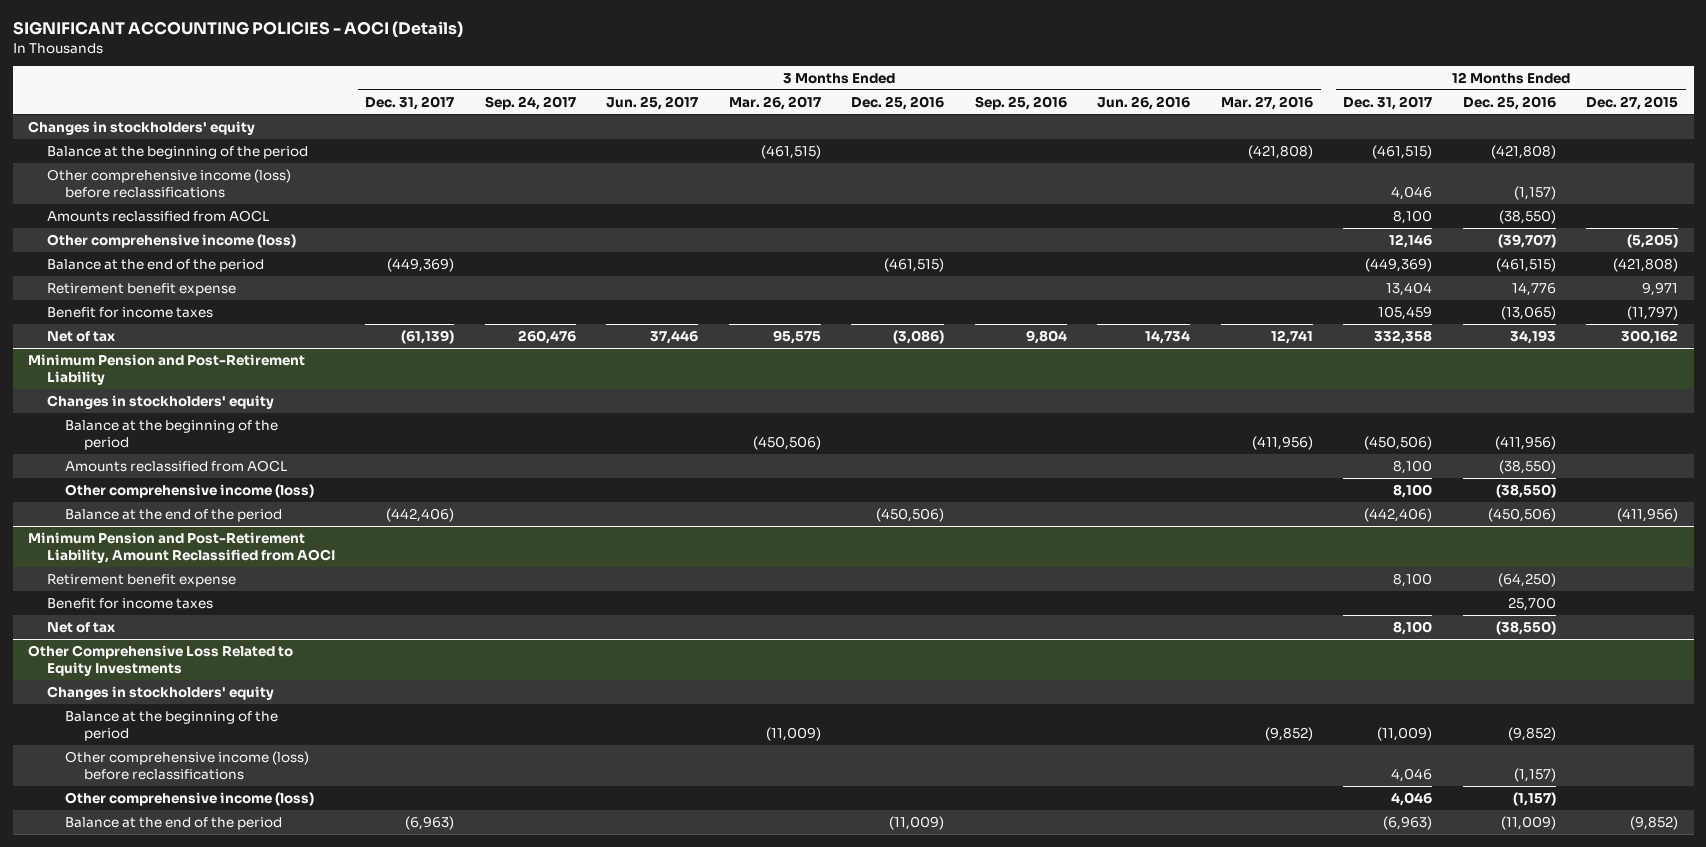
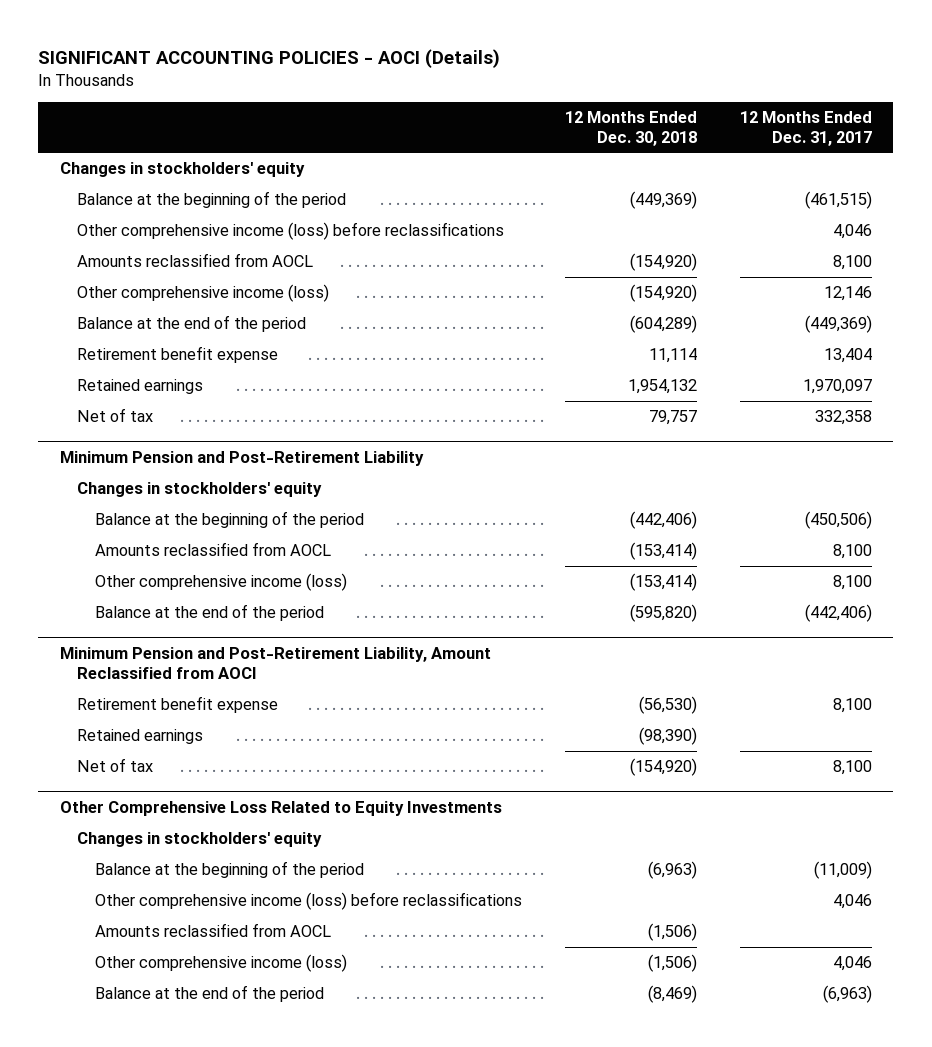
- | 3 Months Ended Dec. 31, 2017 | 3 Months Ended Sep. 24, 2017 | 3 Months Ended Jun. 25, 2017 | 3 Months Ended Mar. 26, 2017 | 3 Months Ended Dec. 25, 2016 | 3 Months Ended Sep. 25, 2016 | 3 Months Ended Jun. 26, 2016 | 3 Months Ended Mar. 27, 2016 | 12 Months Ended Dec. 31, 2017 | 12 Months Ended Dec. 25, 2016 | 12 Months Ended Dec. 27, 2015
+ | 12 Months Ended Dec. 30, 2018 | 12 Months Ended Dec. 31, 2017
- Benefit for income taxes | | | | | | | | | 105,459 | (13,065) | (11,797)
+ Retained earnings | 1,954,132 | 1,970,097
@ Minimum Pension and Post-Retirement Liability, Amount Reclassified from AOCI
- Benefit for income taxes | | | | | | | | | | 25,700 |
+ Retained earnings | (98,390) |
@ Other Comprehensive Loss Related to Equity Investments
+ Amounts reclassified from AOCL | (1,506) |

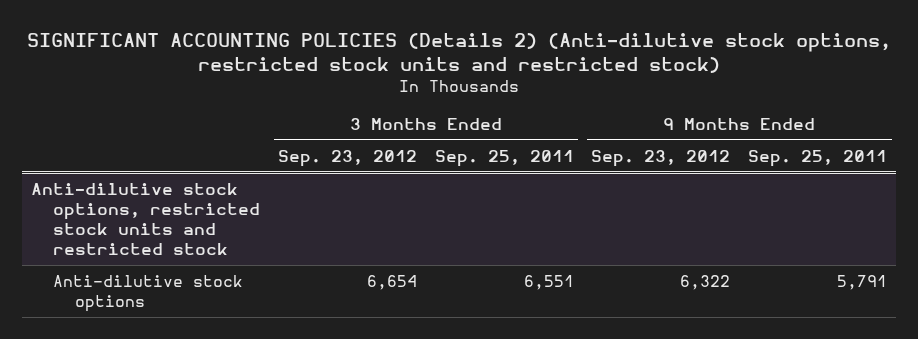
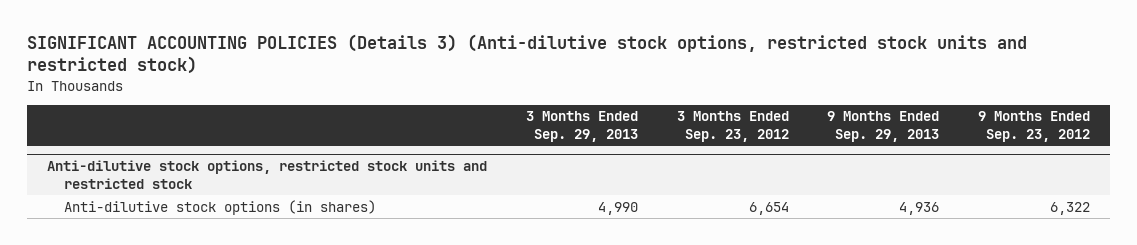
- SIGNIFICANT ACCOUNTING POLICIES (Details 2) (Anti-dilutive stock options, restricted stock units and restricted stock)
+ SIGNIFICANT ACCOUNTING POLICIES (Details 3) (Anti-dilutive stock options, restricted stock units and restricted stock)
- | 3 Months Ended Sep. 23, 2012 | 3 Months Ended Sep. 25, 2011 | 9 Months Ended Sep. 23, 2012 | 9 Months Ended Sep. 25, 2011
+ | 3 Months Ended Sep. 29, 2013 | 3 Months Ended Sep. 23, 2012 | 9 Months Ended Sep. 29, 2013 | 9 Months Ended Sep. 23, 2012
@ Anti-dilutive stock options, restricted stock units and restricted stock
- Anti-dilutive stock options | 6,654 | 6,551 | 6,322 | 5,791
+ Anti-dilutive stock options (in shares) | 4,990 | 6,654 | 4,936 | 6,322

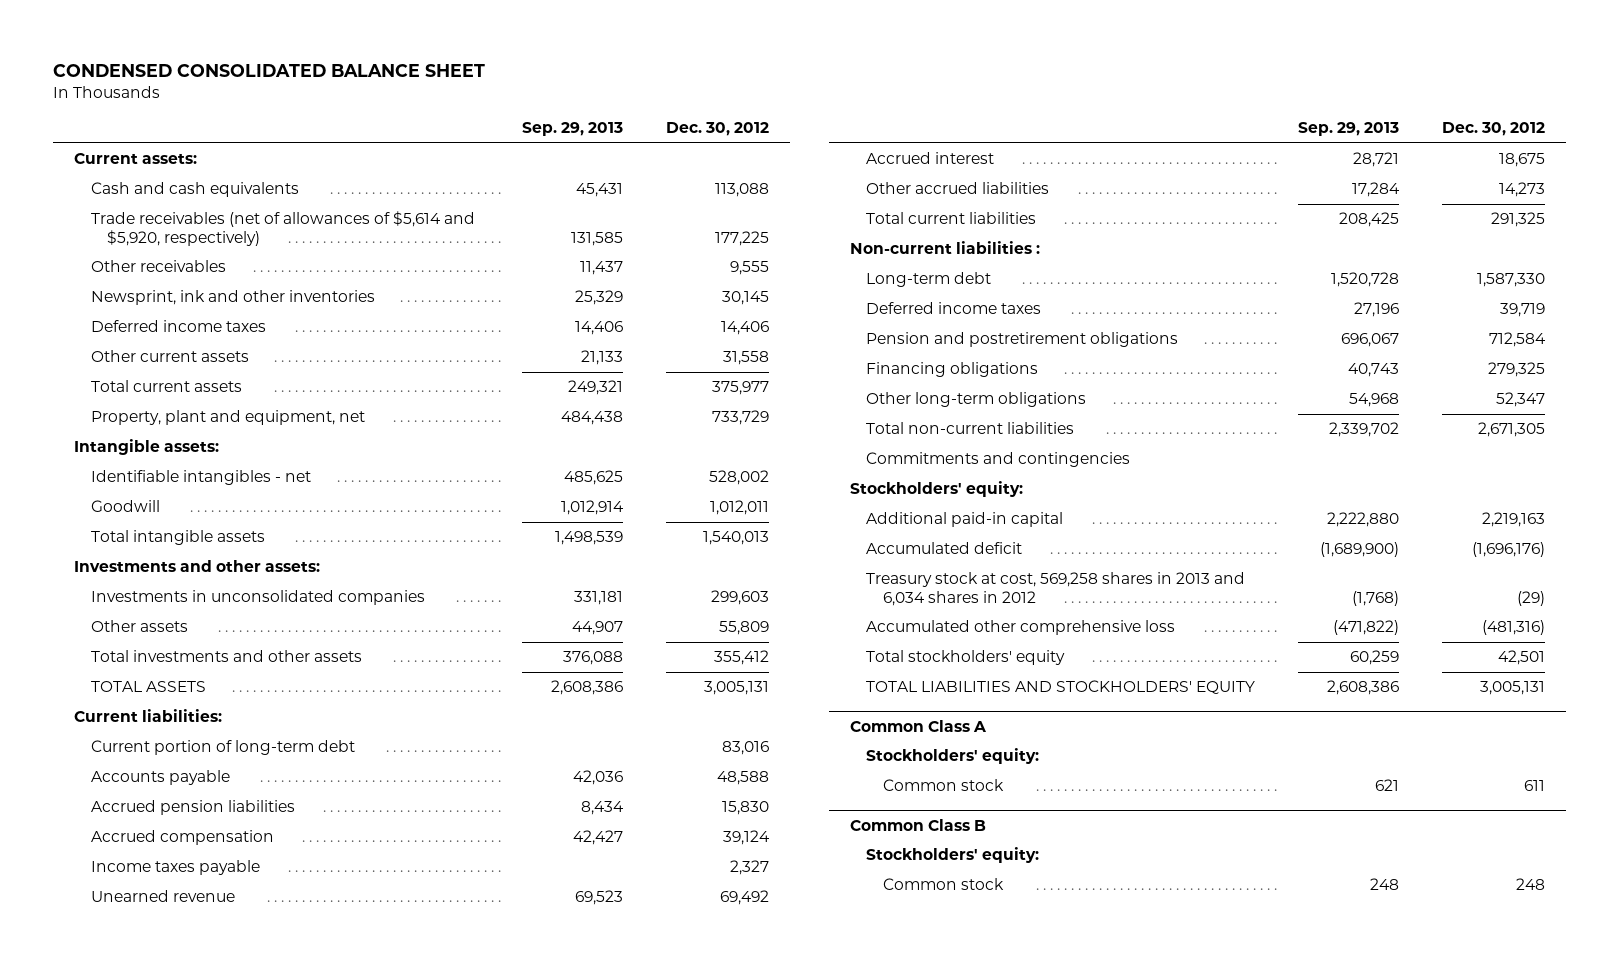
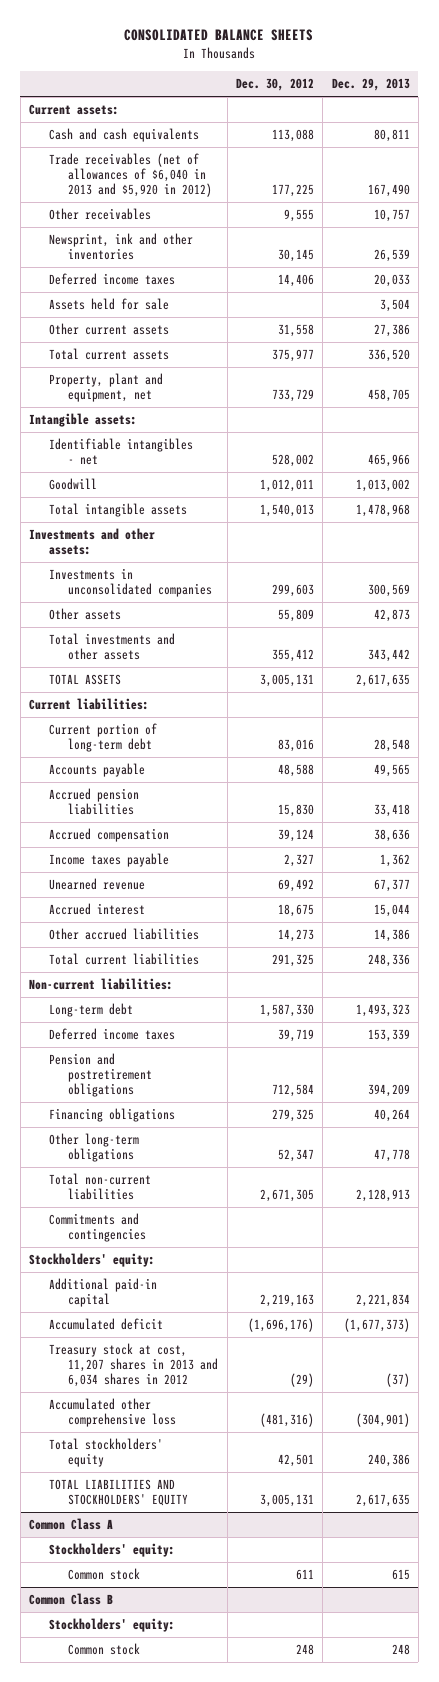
- CONDENSED CONSOLIDATED BALANCE SHEET
+ CONSOLIDATED BALANCE SHEETS
- | Sep. 29, 2013 | Dec. 30, 2012
+ | Dec. 30, 2012 | Dec. 29, 2013
- Trade receivables (net of allowances of $5,614 and $5,920, respectively) | 131,585 | 177,225
+ Trade receivables (net of allowances of $6,040 in 2013 and $5,920 in 2012) | 177,225 | 167,490
+ Assets held for sale | | 3,504
- Non-current liabilities :
+ Non-current liabilities:
- Treasury stock at cost, 569,258 shares in 2013 and 6,034 shares in 2012 | (1,768) | (29)
+ Treasury stock at cost, 11,207 shares in 2013 and 6,034 shares in 2012 | (29) | (37)

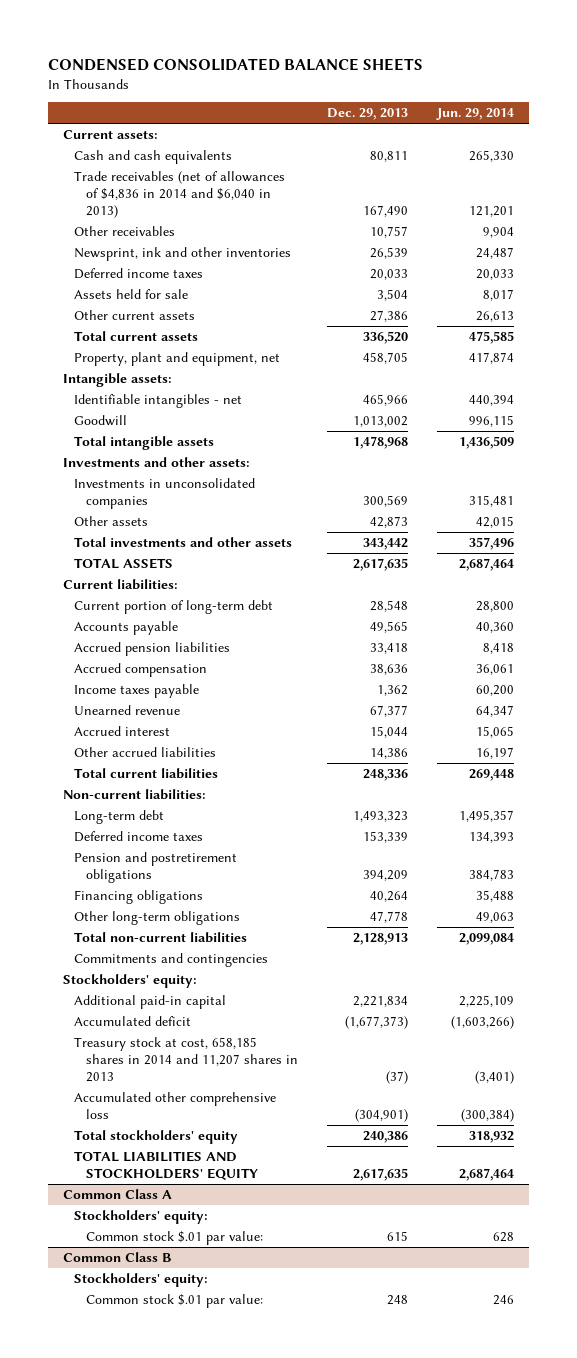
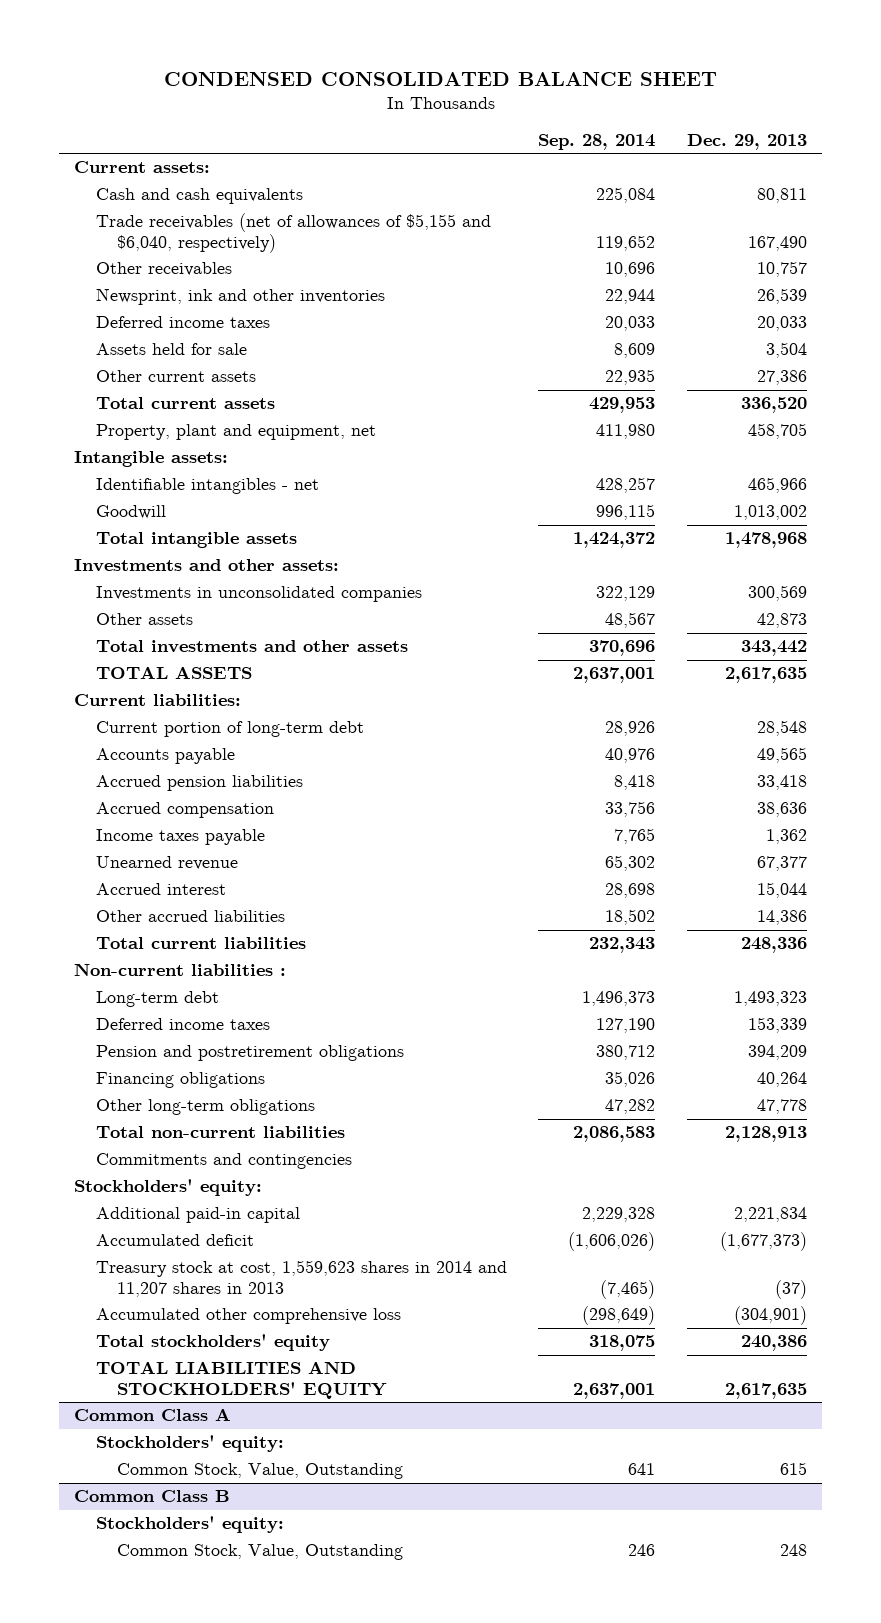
- CONDENSED CONSOLIDATED BALANCE SHEETS
+ CONDENSED CONSOLIDATED BALANCE SHEET
- | Dec. 29, 2013 | Jun. 29, 2014
+ | Sep. 28, 2014 | Dec. 29, 2013
- Trade receivables (net of allowances of $4,836 in 2014 and $6,040 in 2013) | 167,490 | 121,201
+ Trade receivables (net of allowances of $5,155 and $6,040, respectively) | 119,652 | 167,490
- Non-current liabilities:
+ Non-current liabilities :
- Treasury stock at cost, 658,185 shares in 2014 and 11,207 shares in 2013 | (37) | (3,401)
+ Treasury stock at cost, 1,559,623 shares in 2014 and 11,207 shares in 2013 | (7,465) | (37)
@ Common Class A
- Common stock $.01 par value: | 615 | 628
+ Common Stock, Value, Outstanding | 641 | 615
@ Common Class B
- Common stock $.01 par value: | 248 | 246
+ Common Stock, Value, Outstanding | 246 | 248

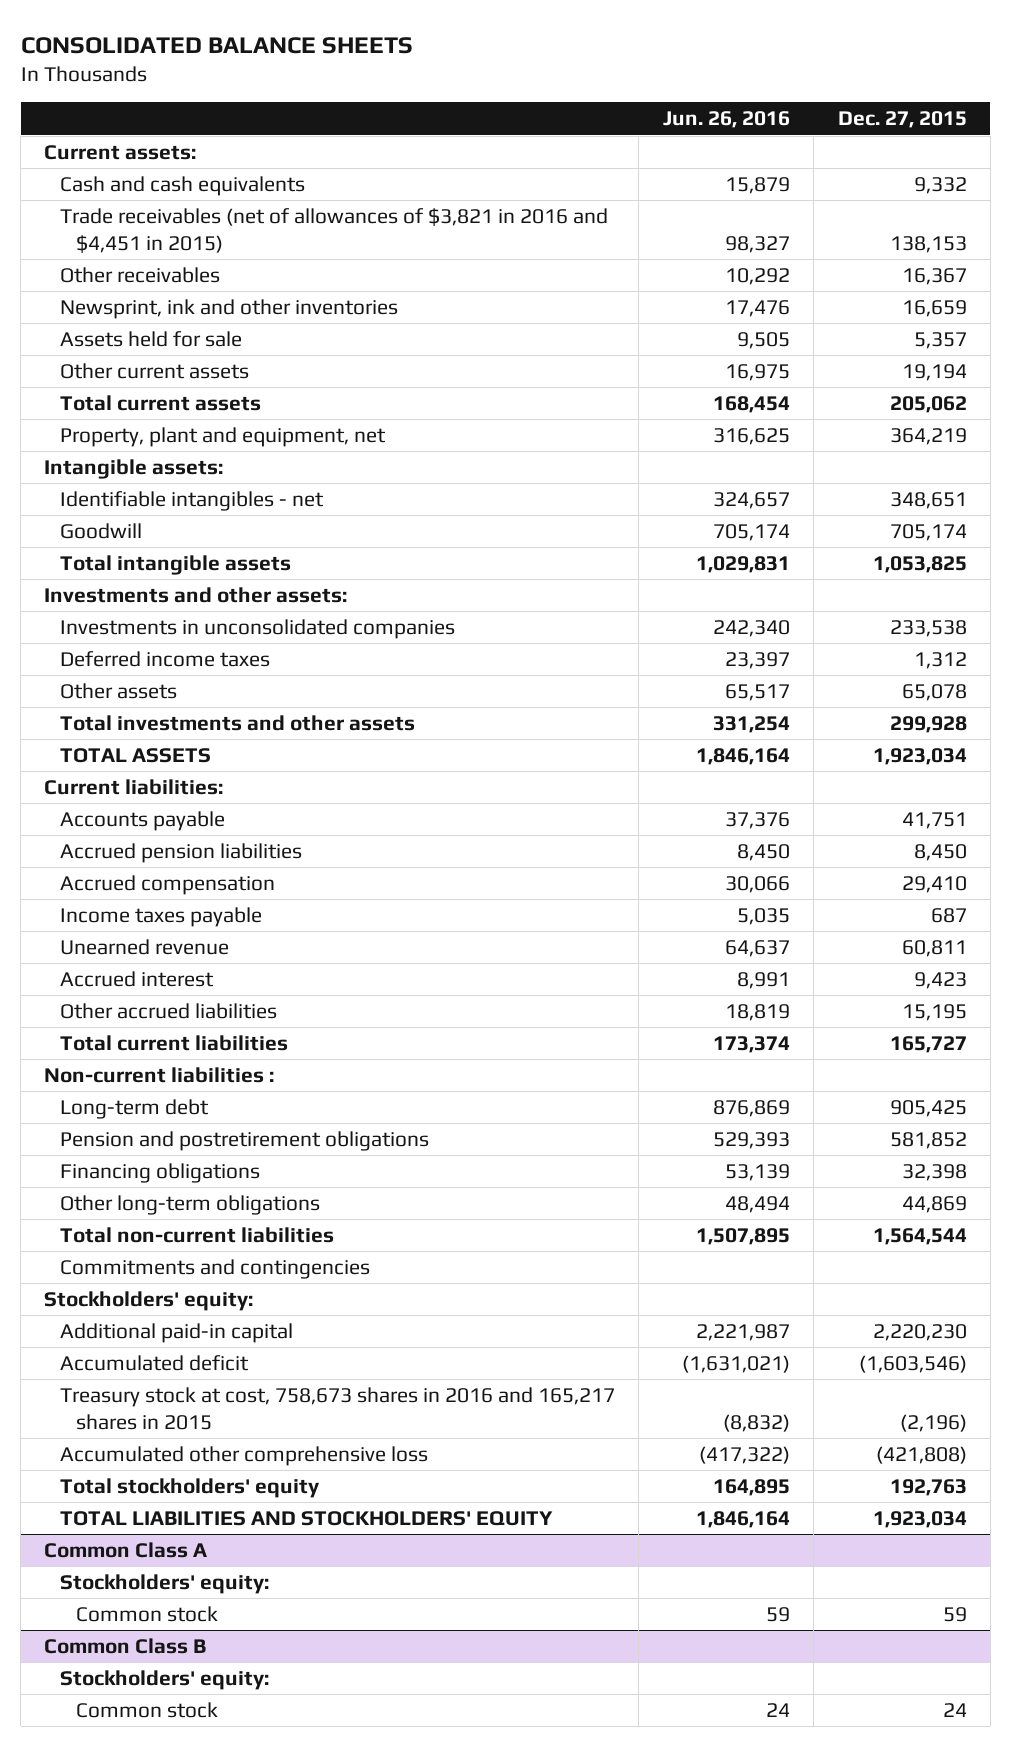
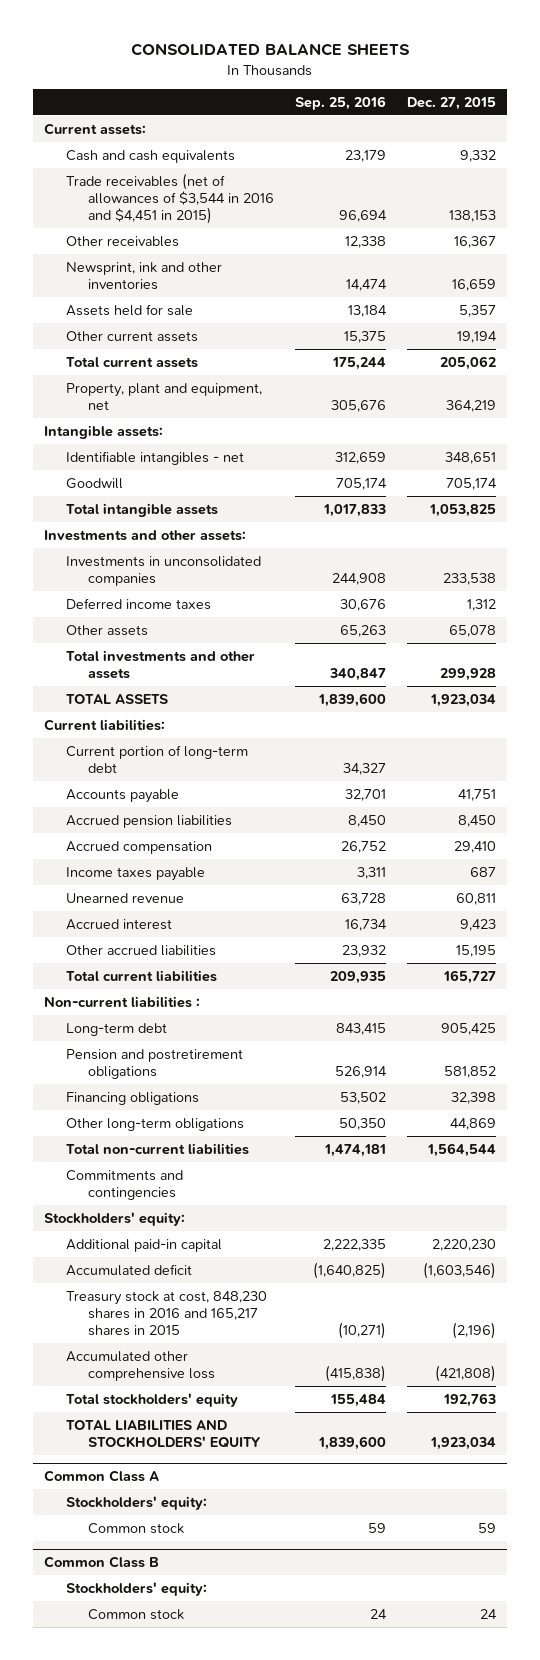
- | Jun. 26, 2016 | Dec. 27, 2015
+ | Sep. 25, 2016 | Dec. 27, 2015
- Trade receivables (net of allowances of $3,821 in 2016 and $4,451 in 2015) | 98,327 | 138,153
+ Trade receivables (net of allowances of $3,544 in 2016 and $4,451 in 2015) | 96,694 | 138,153
+ Current portion of long-term debt | 34,327 |
- Treasury stock at cost, 758,673 shares in 2016 and 165,217 shares in 2015 | (8,832) | (2,196)
+ Treasury stock at cost, 848,230 shares in 2016 and 165,217 shares in 2015 | (10,271) | (2,196)

